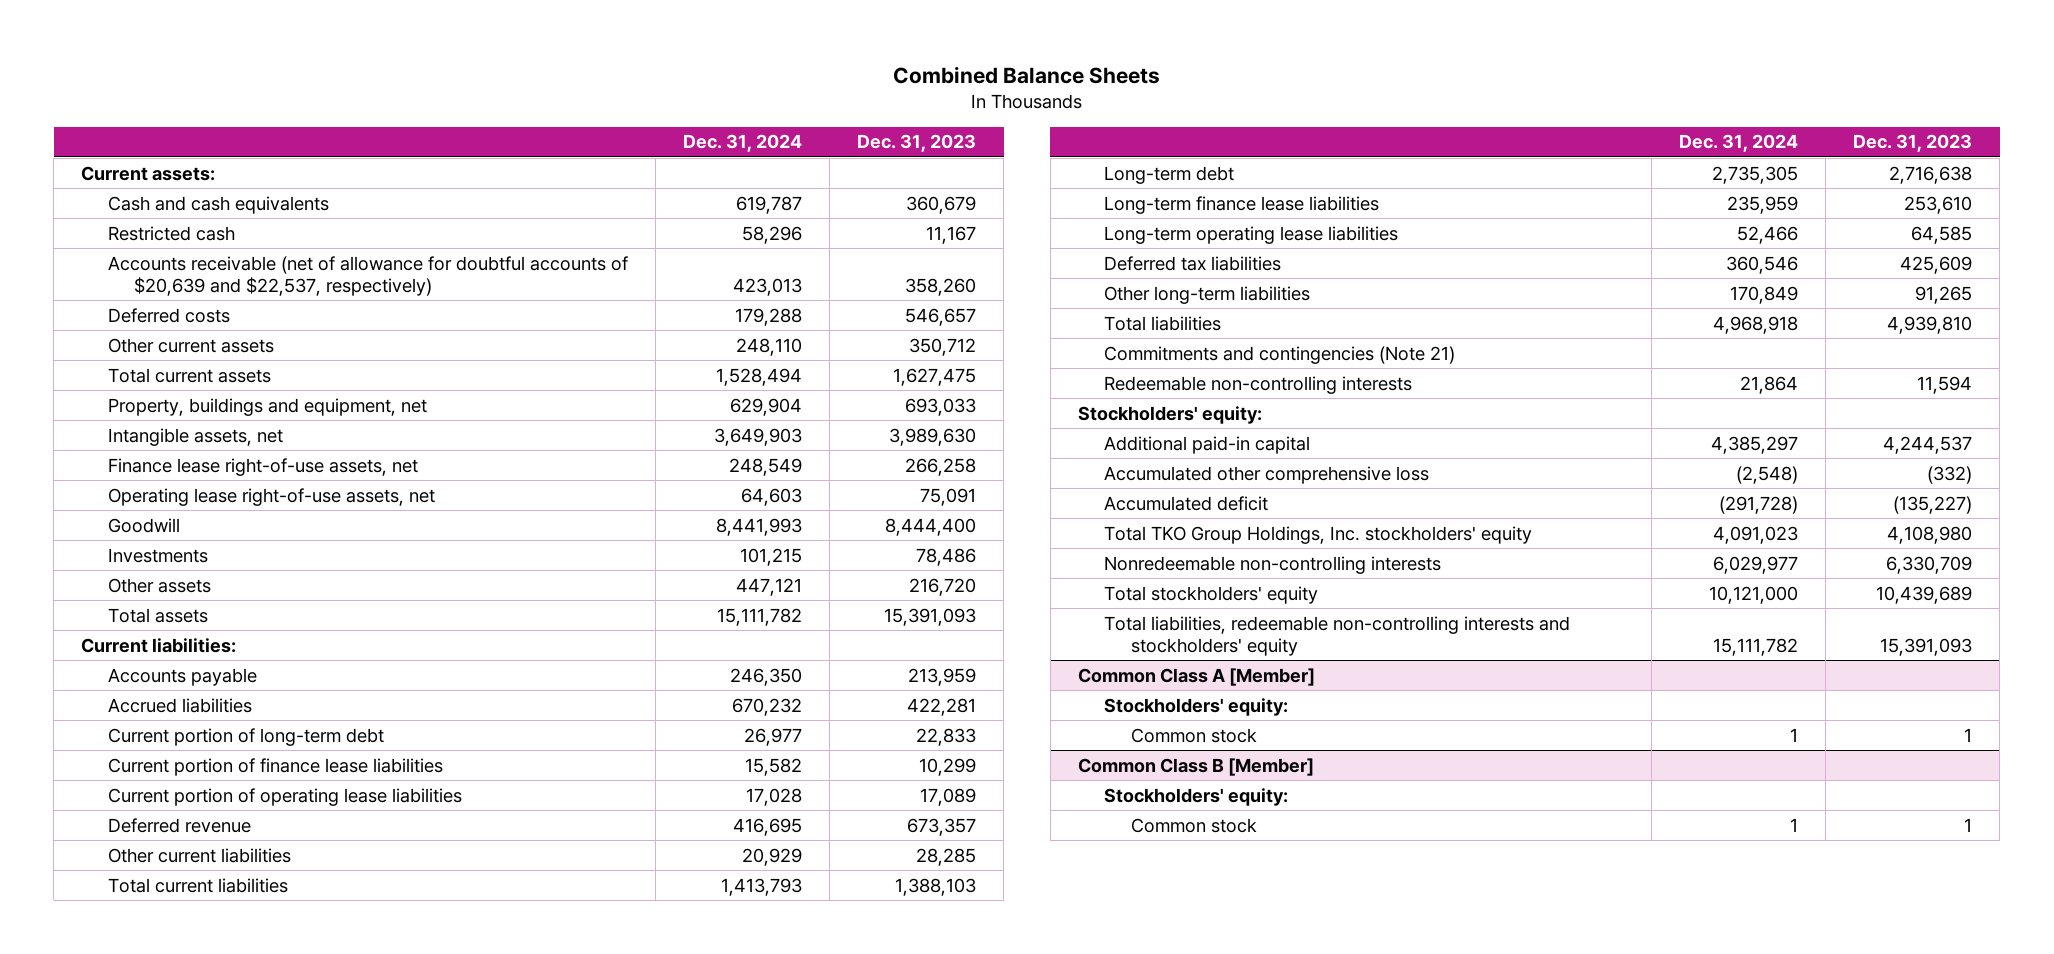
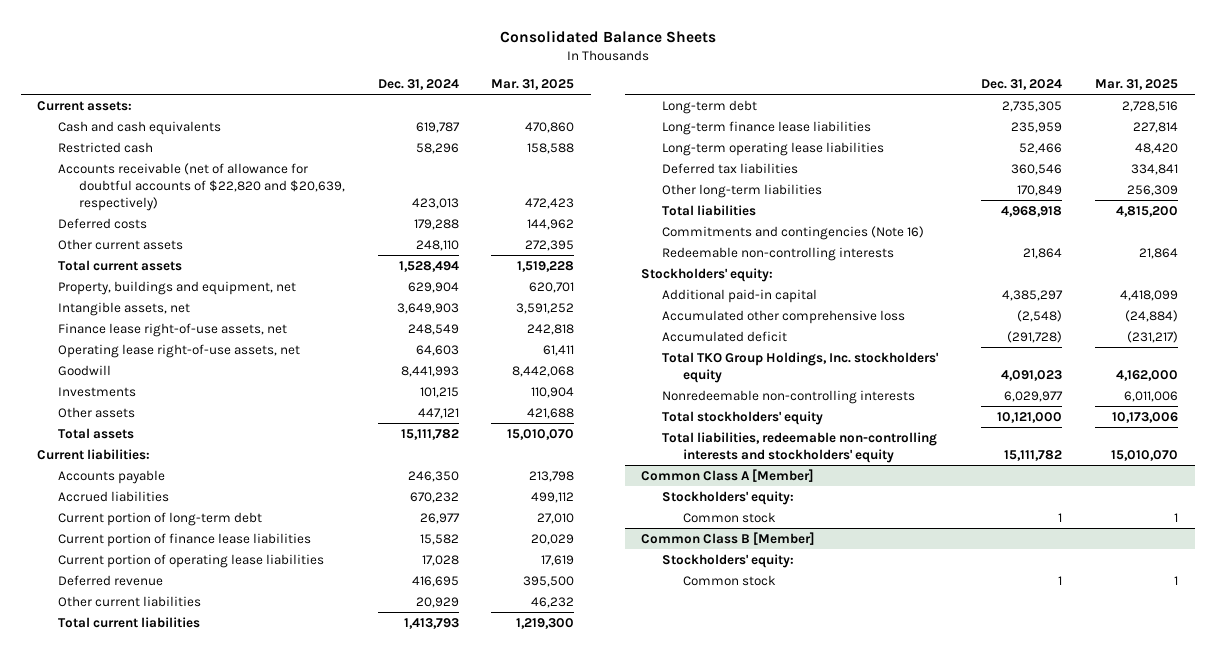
- Combined Balance Sheets
+ Consolidated Balance Sheets
- | Dec. 31, 2024 | Dec. 31, 2023
+ | Dec. 31, 2024 | Mar. 31, 2025
- Accounts receivable (net of allowance for doubtful accounts of $20,639 and $22,537, respectively) | 423,013 | 358,260
+ Accounts receivable (net of allowance for doubtful accounts of $22,820 and $20,639, respectively) | 423,013 | 472,423
- Commitments and contingencies (Note 21)
+ Commitments and contingencies (Note 16)

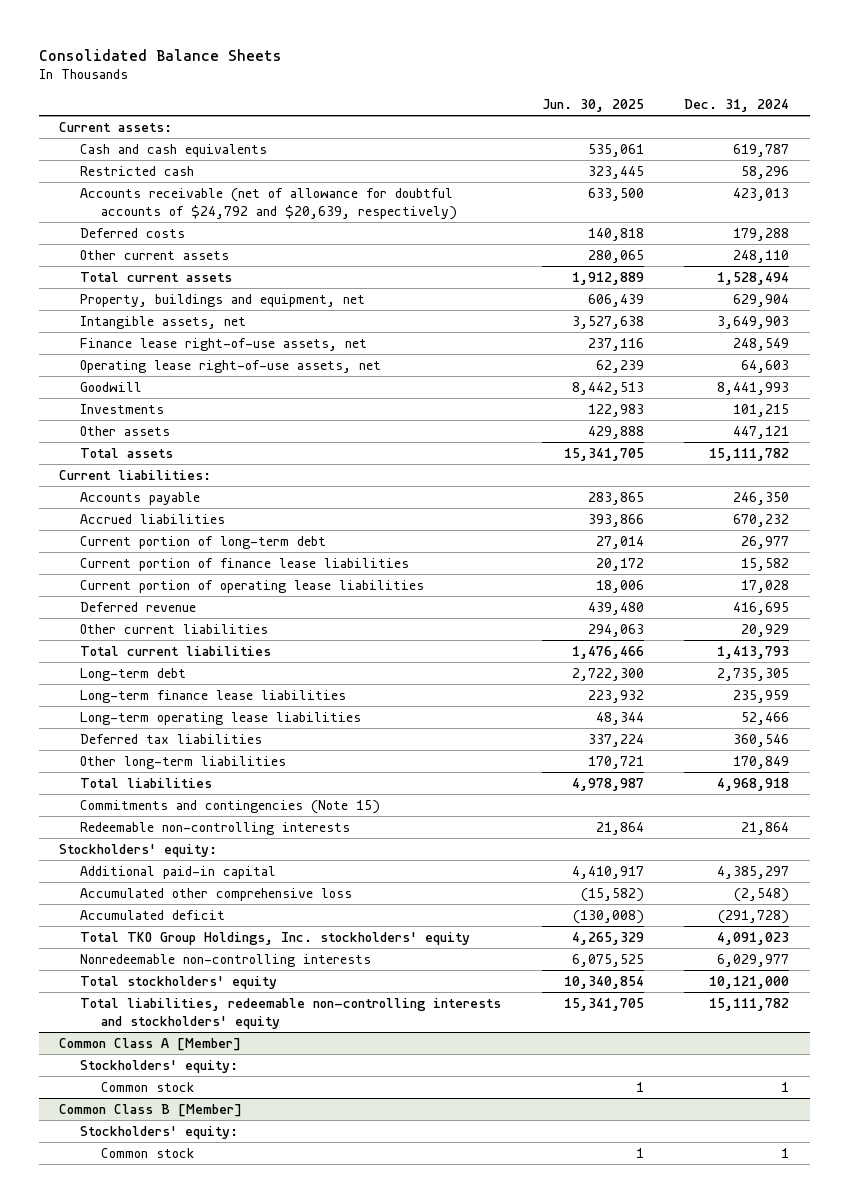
- | Dec. 31, 2024 | Mar. 31, 2025
+ | Jun. 30, 2025 | Dec. 31, 2024
- Accounts receivable (net of allowance for doubtful accounts of $22,820 and $20,639, respectively) | 423,013 | 472,423
+ Accounts receivable (net of allowance for doubtful accounts of $24,792 and $20,639, respectively) | 633,500 | 423,013
- Commitments and contingencies (Note 16)
+ Commitments and contingencies (Note 15)

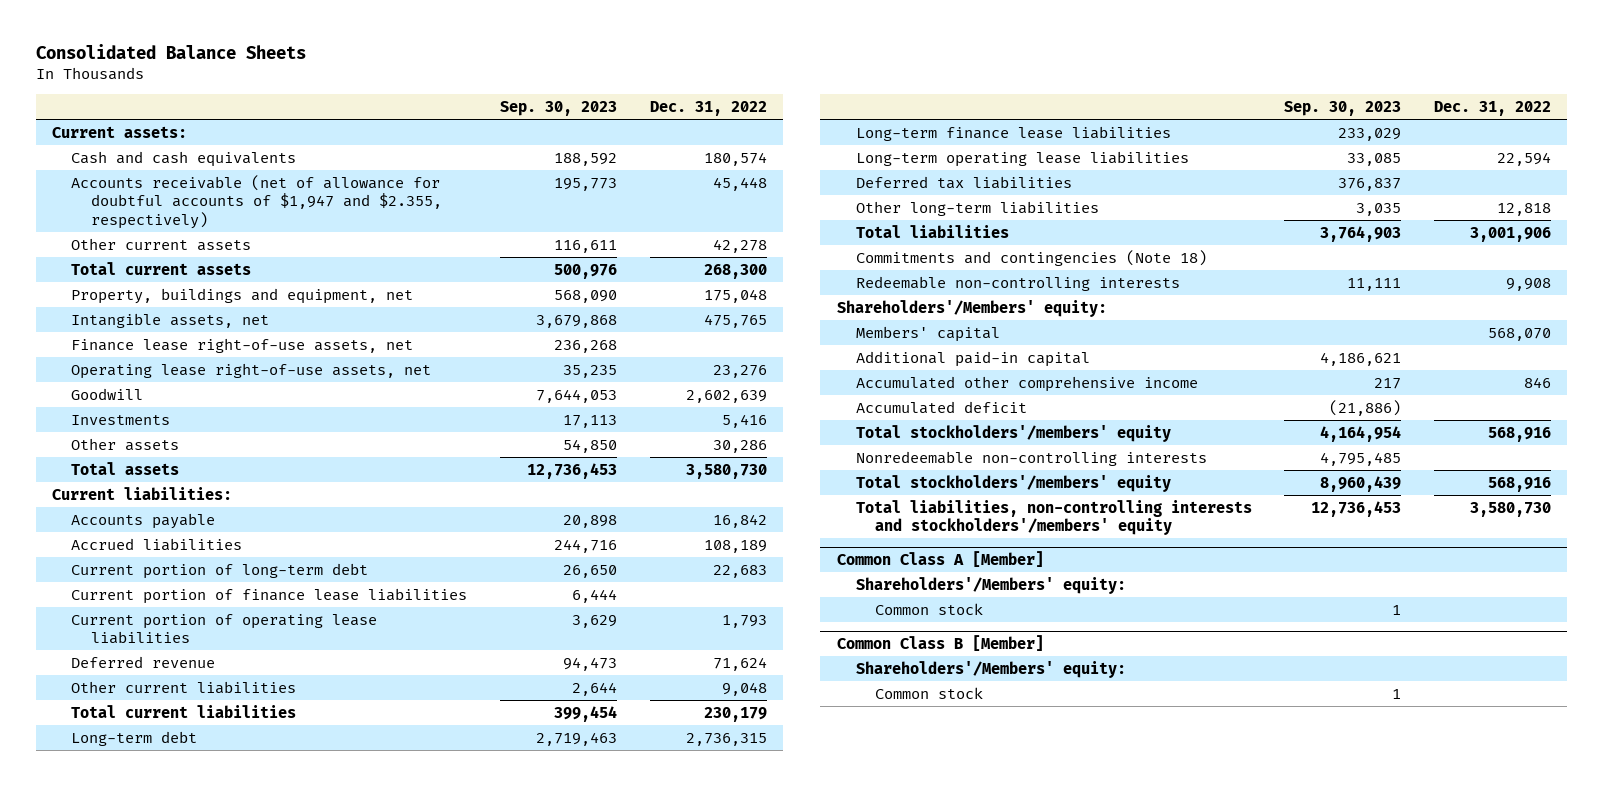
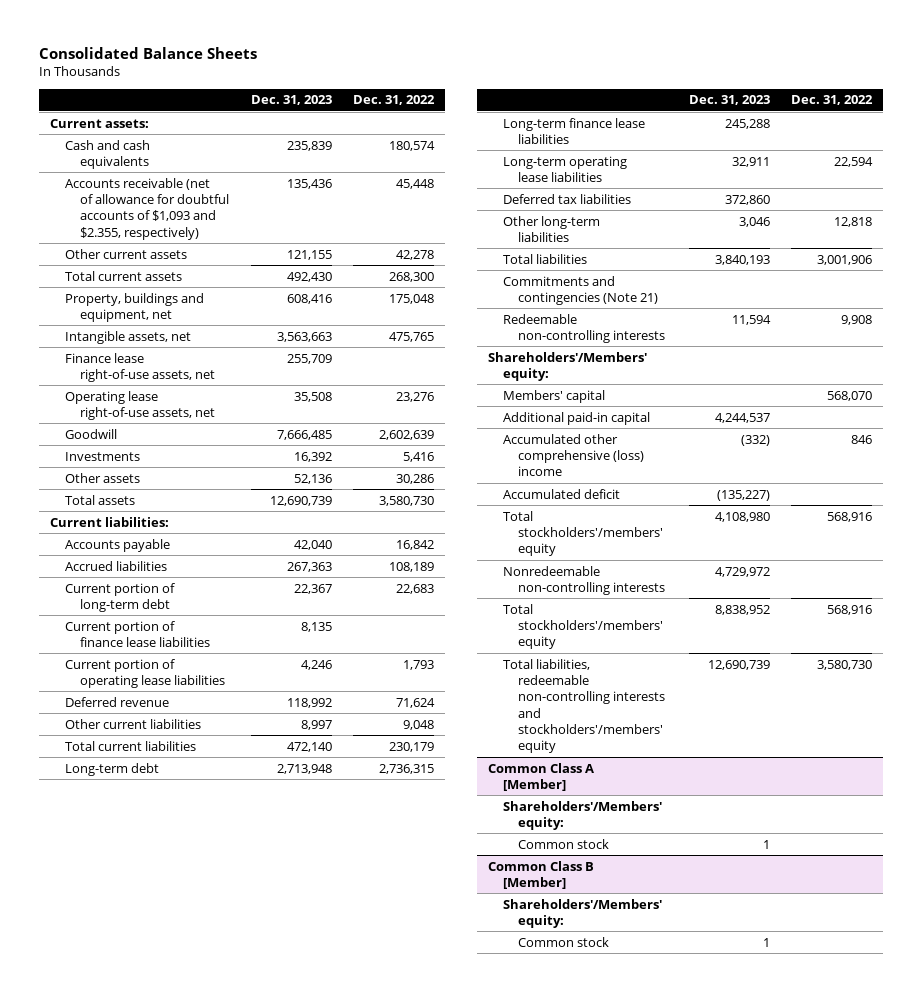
- | Sep. 30, 2023 | Dec. 31, 2022
+ | Dec. 31, 2023 | Dec. 31, 2022
- Accounts receivable (net of allowance for doubtful accounts of $1,947 and $2.355, respectively) | 195,773 | 45,448
+ Accounts receivable (net of allowance for doubtful accounts of $1,093 and $2.355, respectively) | 135,436 | 45,448
- Commitments and contingencies (Note 18)
+ Commitments and contingencies (Note 21)
- Accumulated other comprehensive income | 217 | 846
+ Accumulated other comprehensive (loss) income | (332) | 846
- Total liabilities, non-controlling interests and stockholders'/members' equity | 12,736,453 | 3,580,730
+ Total liabilities, redeemable non-controlling interests and stockholders'/members' equity | 12,690,739 | 3,580,730

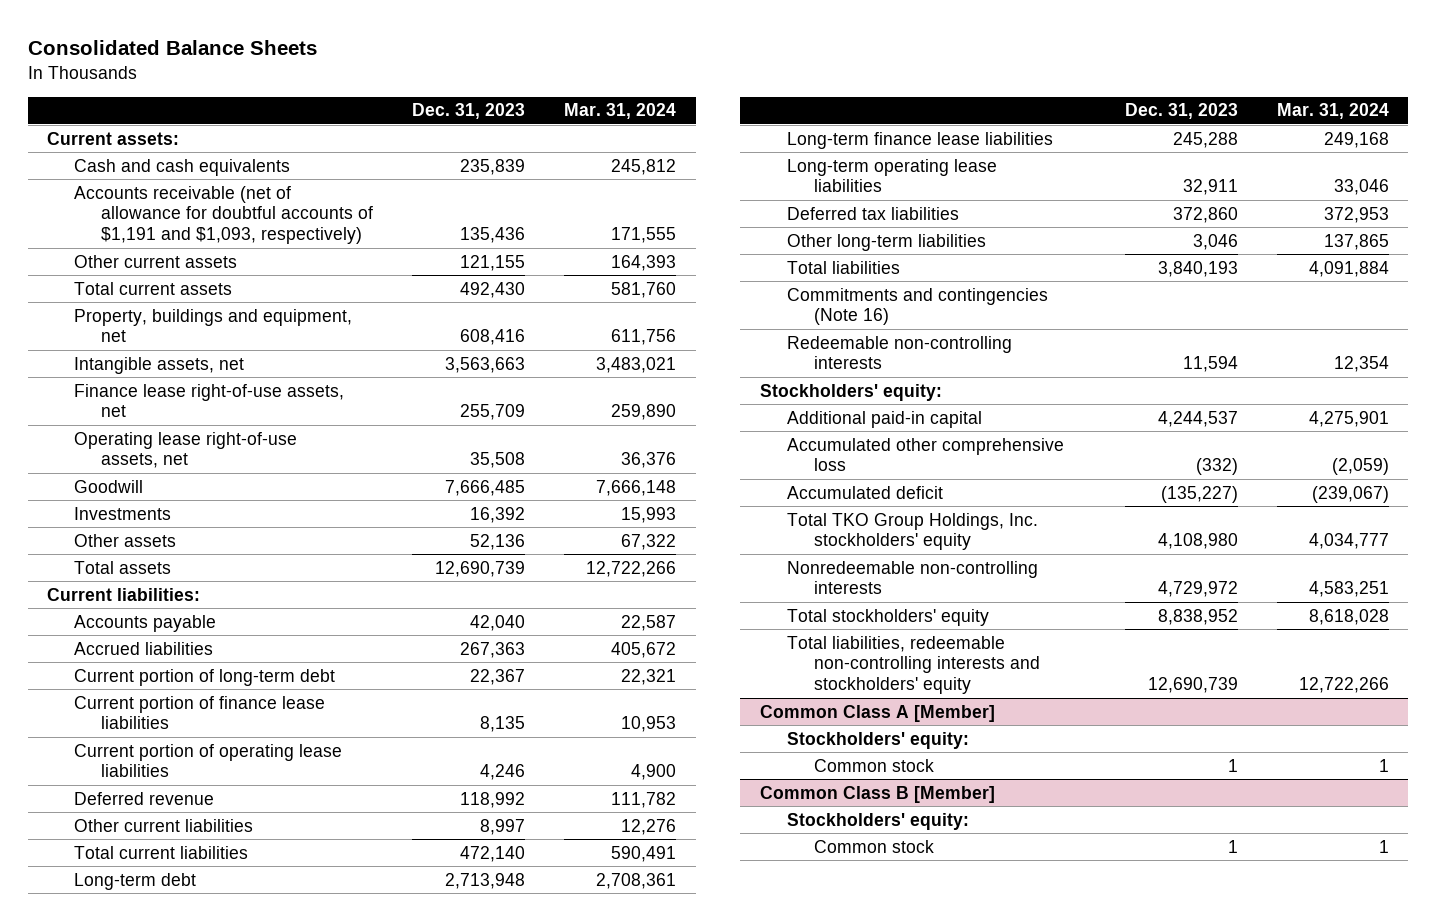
- | Dec. 31, 2023 | Dec. 31, 2022
+ | Dec. 31, 2023 | Mar. 31, 2024
- Accounts receivable (net of allowance for doubtful accounts of $1,093 and $2.355, respectively) | 135,436 | 45,448
+ Accounts receivable (net of allowance for doubtful accounts of $1,191 and $1,093, respectively) | 135,436 | 171,555
- Commitments and contingencies (Note 21)
+ Commitments and contingencies (Note 16)
- Shareholders'/Members' equity:
- Members' capital | | 568,070
+ Stockholders' equity:
- Accumulated other comprehensive (loss) income | (332) | 846
+ Accumulated other comprehensive loss | (332) | (2,059)
- Total stockholders'/members' equity | 4,108,980 | 568,916
+ Total TKO Group Holdings, Inc. stockholders' equity | 4,108,980 | 4,034,777
- Total stockholders'/members' equity | 8,838,952 | 568,916
- Total liabilities, redeemable non-controlling interests and stockholders'/members' equity | 12,690,739 | 3,580,730
+ Total stockholders' equity | 8,838,952 | 8,618,028
+ Total liabilities, redeemable non-controlling interests and stockholders' equity | 12,690,739 | 12,722,266
@ Common Class A [Member]
- Shareholders'/Members' equity:
+ Stockholders' equity:
@ Common Class B [Member]
- Shareholders'/Members' equity:
+ Stockholders' equity:

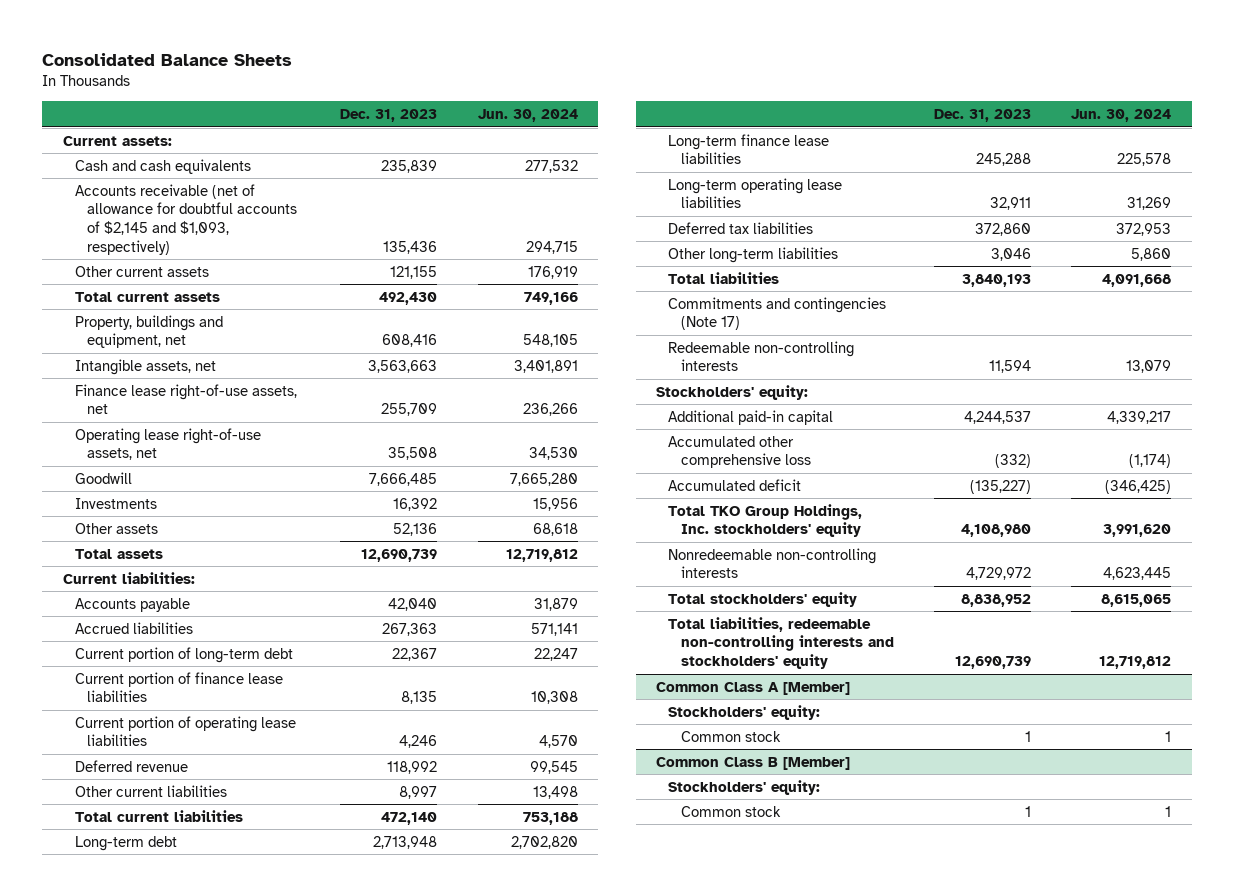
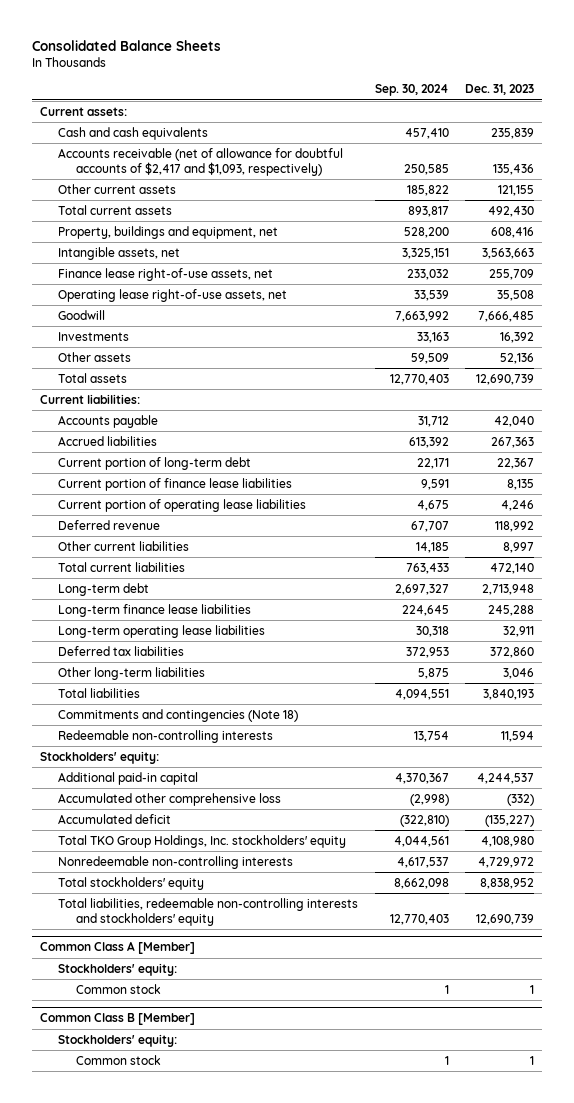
- | Dec. 31, 2023 | Jun. 30, 2024
+ | Sep. 30, 2024 | Dec. 31, 2023
- Accounts receivable (net of allowance for doubtful accounts of $2,145 and $1,093, respectively) | 135,436 | 294,715
+ Accounts receivable (net of allowance for doubtful accounts of $2,417 and $1,093, respectively) | 250,585 | 135,436
- Commitments and contingencies (Note 17)
+ Commitments and contingencies (Note 18)

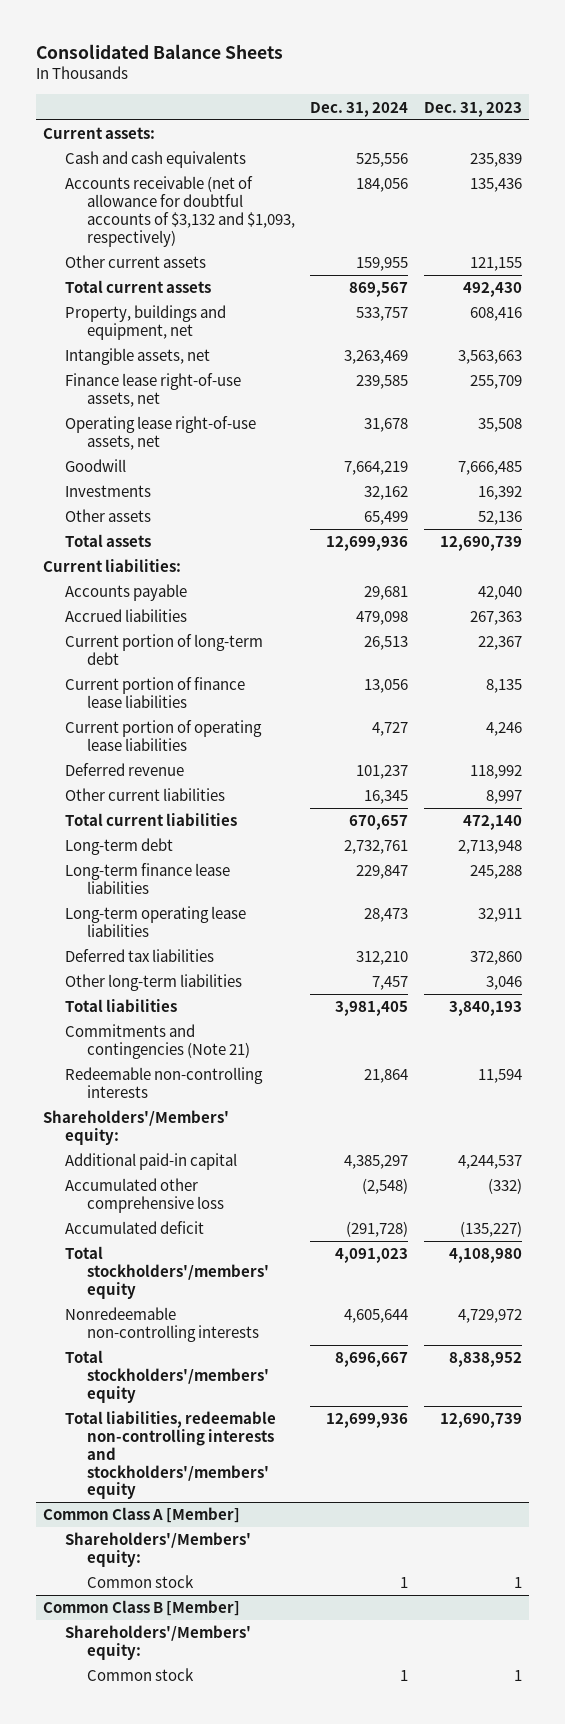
- | Sep. 30, 2024 | Dec. 31, 2023
+ | Dec. 31, 2024 | Dec. 31, 2023
- Accounts receivable (net of allowance for doubtful accounts of $2,417 and $1,093, respectively) | 250,585 | 135,436
+ Accounts receivable (net of allowance for doubtful accounts of $3,132 and $1,093, respectively) | 184,056 | 135,436
- Commitments and contingencies (Note 18)
+ Commitments and contingencies (Note 21)
- Stockholders' equity:
+ Shareholders'/Members' equity:
- Total TKO Group Holdings, Inc. stockholders' equity | 4,044,561 | 4,108,980
+ Total stockholders'/members' equity | 4,091,023 | 4,108,980
- Total stockholders' equity | 8,662,098 | 8,838,952
- Total liabilities, redeemable non-controlling interests and stockholders' equity | 12,770,403 | 12,690,739
+ Total stockholders'/members' equity | 8,696,667 | 8,838,952
+ Total liabilities, redeemable non-controlling interests and stockholders'/members' equity | 12,699,936 | 12,690,739
@ Common Class A [Member]
- Stockholders' equity:
+ Shareholders'/Members' equity:
@ Common Class B [Member]
- Stockholders' equity:
+ Shareholders'/Members' equity:

